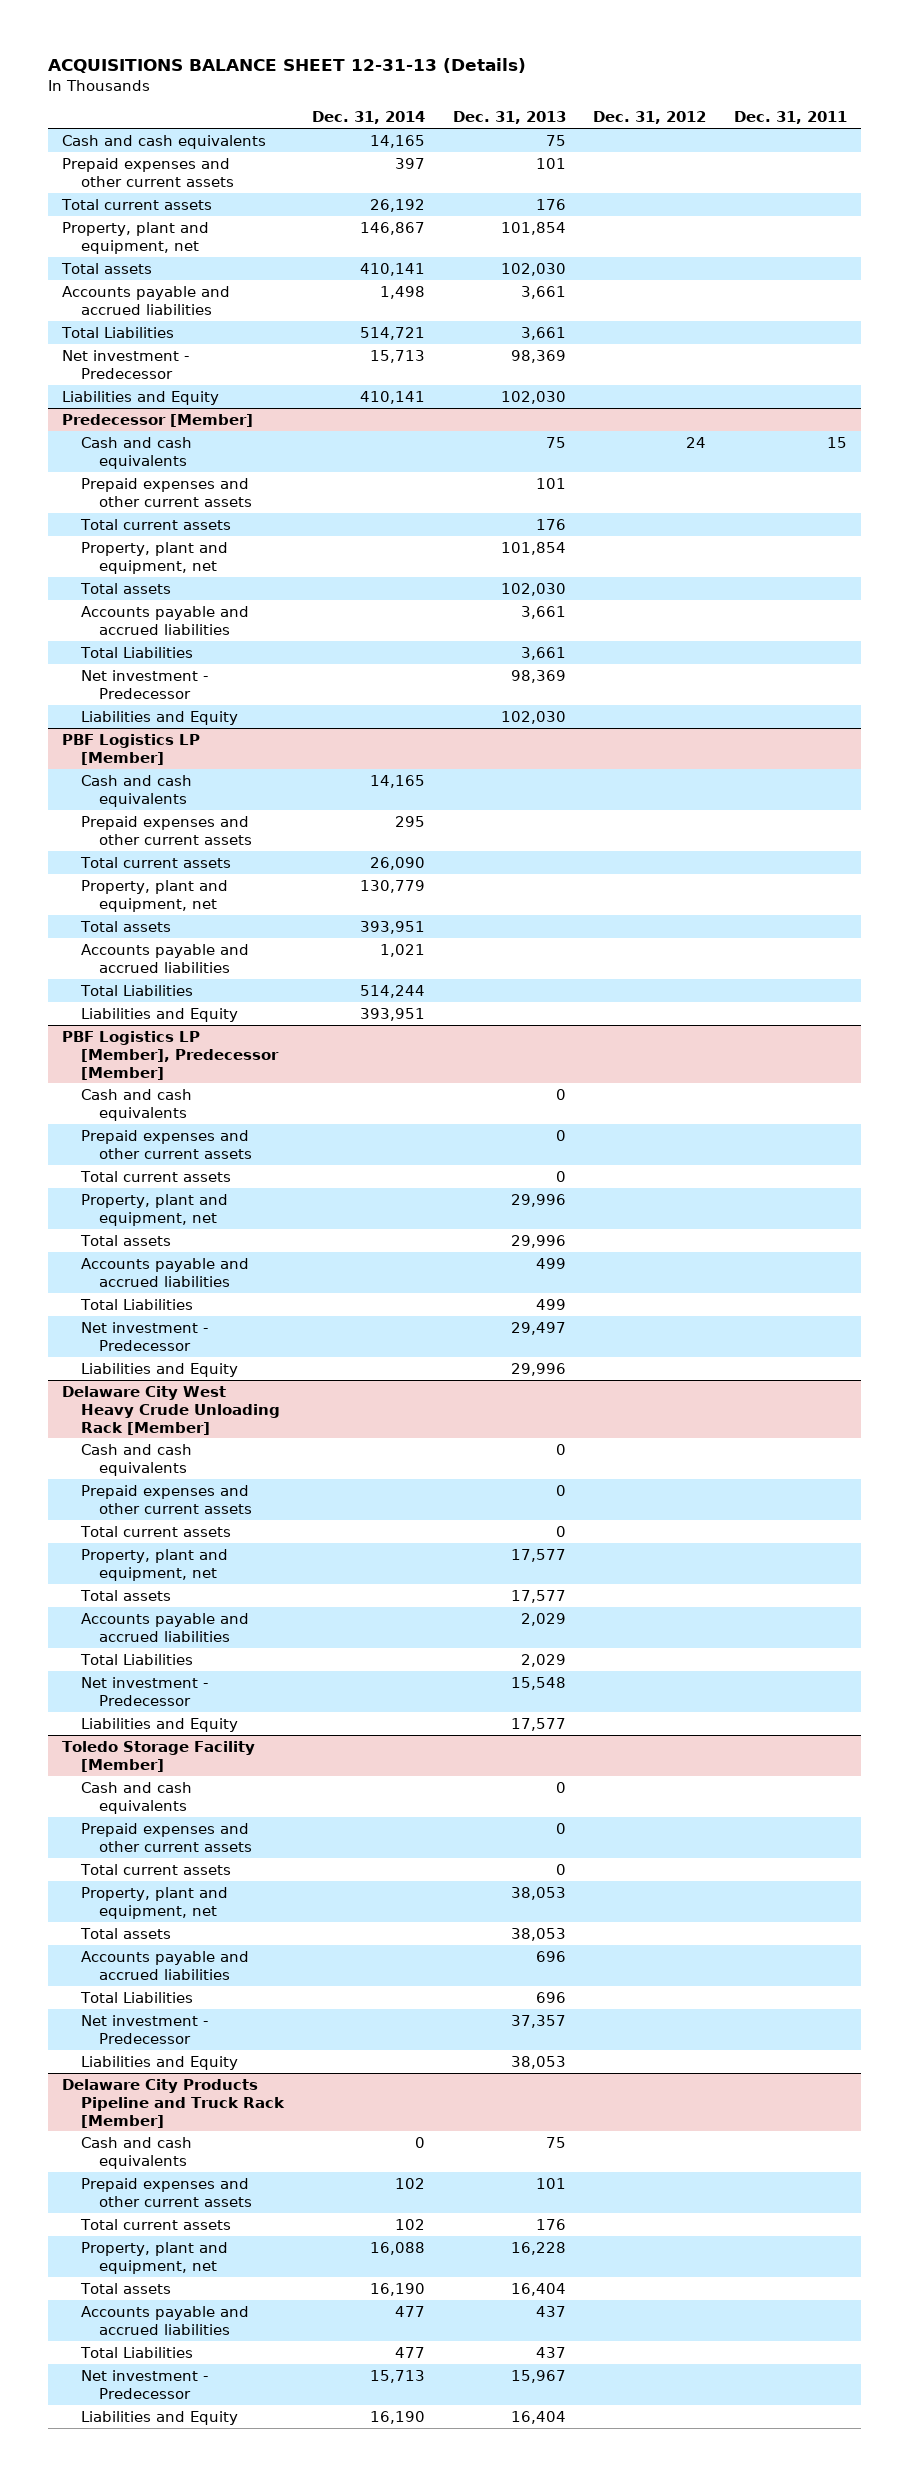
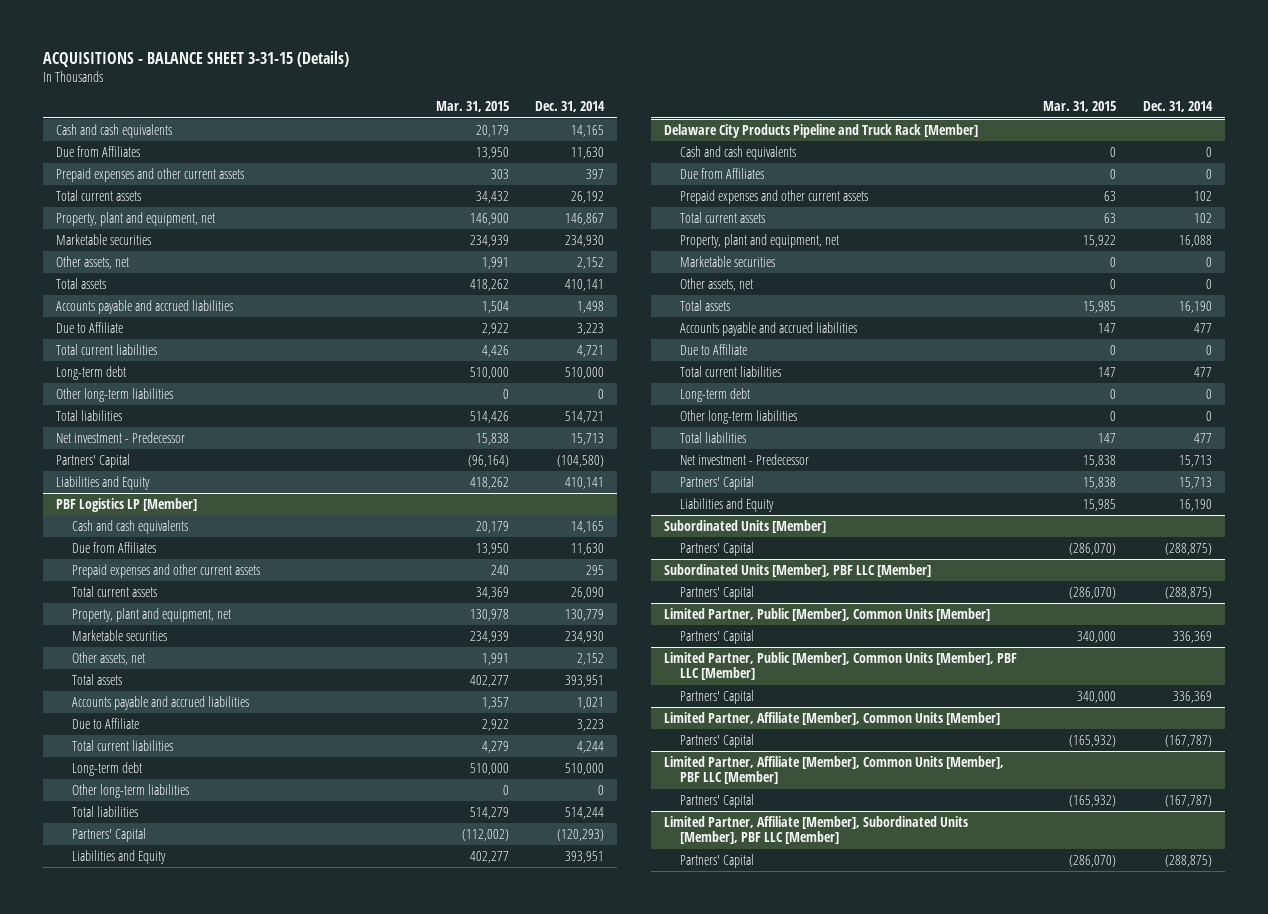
- ACQUISITIONS BALANCE SHEET 12-31-13 (Details)
+ ACQUISITIONS - BALANCE SHEET 3-31-15 (Details)
- | Dec. 31, 2014 | Dec. 31, 2013 | Dec. 31, 2012 | Dec. 31, 2011
+ | Mar. 31, 2015 | Dec. 31, 2014
+ Due from Affiliates | 13,950 | 11,630
+ Marketable securities | 234,939 | 234,930
+ Other assets, net | 1,991 | 2,152
- Total Liabilities | 514,721 | 3,661 | |
+ Due to Affiliate | 2,922 | 3,223
+ Total current liabilities | 4,426 | 4,721
+ Long-term debt | 510,000 | 510,000
+ Other long-term liabilities | 0 | 0
+ Total liabilities | 514,426 | 514,721
+ Partners' Capital | (96,164) | (104,580)
- Predecessor [Member]
- Cash and cash equivalents | | 75 | 24 | 15
- Prepaid expenses and other current assets | | 101 | |
- Total current assets | | 176 | |
- Property, plant and equipment, net | | 101,854 | |
- Total assets | | 102,030 | |
- Accounts payable and accrued liabilities | | 3,661 | |
- Total Liabilities | | 3,661 | |
- Net investment - Predecessor | | 98,369 | |
- Liabilities and Equity | | 102,030 | |
@ PBF Logistics LP [Member]
+ Due from Affiliates | 13,950 | 11,630
+ Marketable securities | 234,939 | 234,930
+ Other assets, net | 1,991 | 2,152
- Total Liabilities | 514,244 | | |
+ Due to Affiliate | 2,922 | 3,223
+ Total current liabilities | 4,279 | 4,244
+ Long-term debt | 510,000 | 510,000
+ Other long-term liabilities | 0 | 0
+ Total liabilities | 514,279 | 514,244
+ Partners' Capital | (112,002) | (120,293)
- PBF Logistics LP [Member], Predecessor [Member]
- Cash and cash equivalents | | 0 | |
- Prepaid expenses and other current assets | | 0 | |
- Total current assets | | 0 | |
- Property, plant and equipment, net | | 29,996 | |
- Total assets | | 29,996 | |
- Accounts payable and accrued liabilities | | 499 | |
- Total Liabilities | | 499 | |
- Net investment - Predecessor | | 29,497 | |
- Liabilities and Equity | | 29,996 | |
- Delaware City West Heavy Crude Unloading Rack [Member]
- Cash and cash equivalents | | 0 | |
- Prepaid expenses and other current assets | | 0 | |
- Total current assets | | 0 | |
- Property, plant and equipment, net | | 17,577 | |
- Total assets | | 17,577 | |
- Accounts payable and accrued liabilities | | 2,029 | |
- Total Liabilities | | 2,029 | |
- Net investment - Predecessor | | 15,548 | |
- Liabilities and Equity | | 17,577 | |
- Toledo Storage Facility [Member]
- Cash and cash equivalents | | 0 | |
- Prepaid expenses and other current assets | | 0 | |
- Total current assets | | 0 | |
- Property, plant and equipment, net | | 38,053 | |
- Total assets | | 38,053 | |
- Accounts payable and accrued liabilities | | 696 | |
- Total Liabilities | | 696 | |
- Net investment - Predecessor | | 37,357 | |
- Liabilities and Equity | | 38,053 | |
@ Delaware City Products Pipeline and Truck Rack [Member]
+ Due from Affiliates | 0 | 0
+ Marketable securities | 0 | 0
+ Other assets, net | 0 | 0
- Total Liabilities | 477 | 437 | |
+ Due to Affiliate | 0 | 0
+ Total current liabilities | 147 | 477
+ Long-term debt | 0 | 0
+ Other long-term liabilities | 0 | 0
+ Total liabilities | 147 | 477
+ Partners' Capital | 15,838 | 15,713
+ Subordinated Units [Member]
+ Partners' Capital | (286,070) | (288,875)
+ Subordinated Units [Member], PBF LLC [Member]
+ Partners' Capital | (286,070) | (288,875)
+ Limited Partner, Public [Member], Common Units [Member]
+ Partners' Capital | 340,000 | 336,369
+ Limited Partner, Public [Member], Common Units [Member], PBF LLC [Member]
+ Partners' Capital | 340,000 | 336,369
+ Limited Partner, Affiliate [Member], Common Units [Member]
+ Partners' Capital | (165,932) | (167,787)
+ Limited Partner, Affiliate [Member], Common Units [Member], PBF LLC [Member]
+ Partners' Capital | (165,932) | (167,787)
+ Limited Partner, Affiliate [Member], Subordinated Units [Member], PBF LLC [Member]
+ Partners' Capital | (286,070) | (288,875)

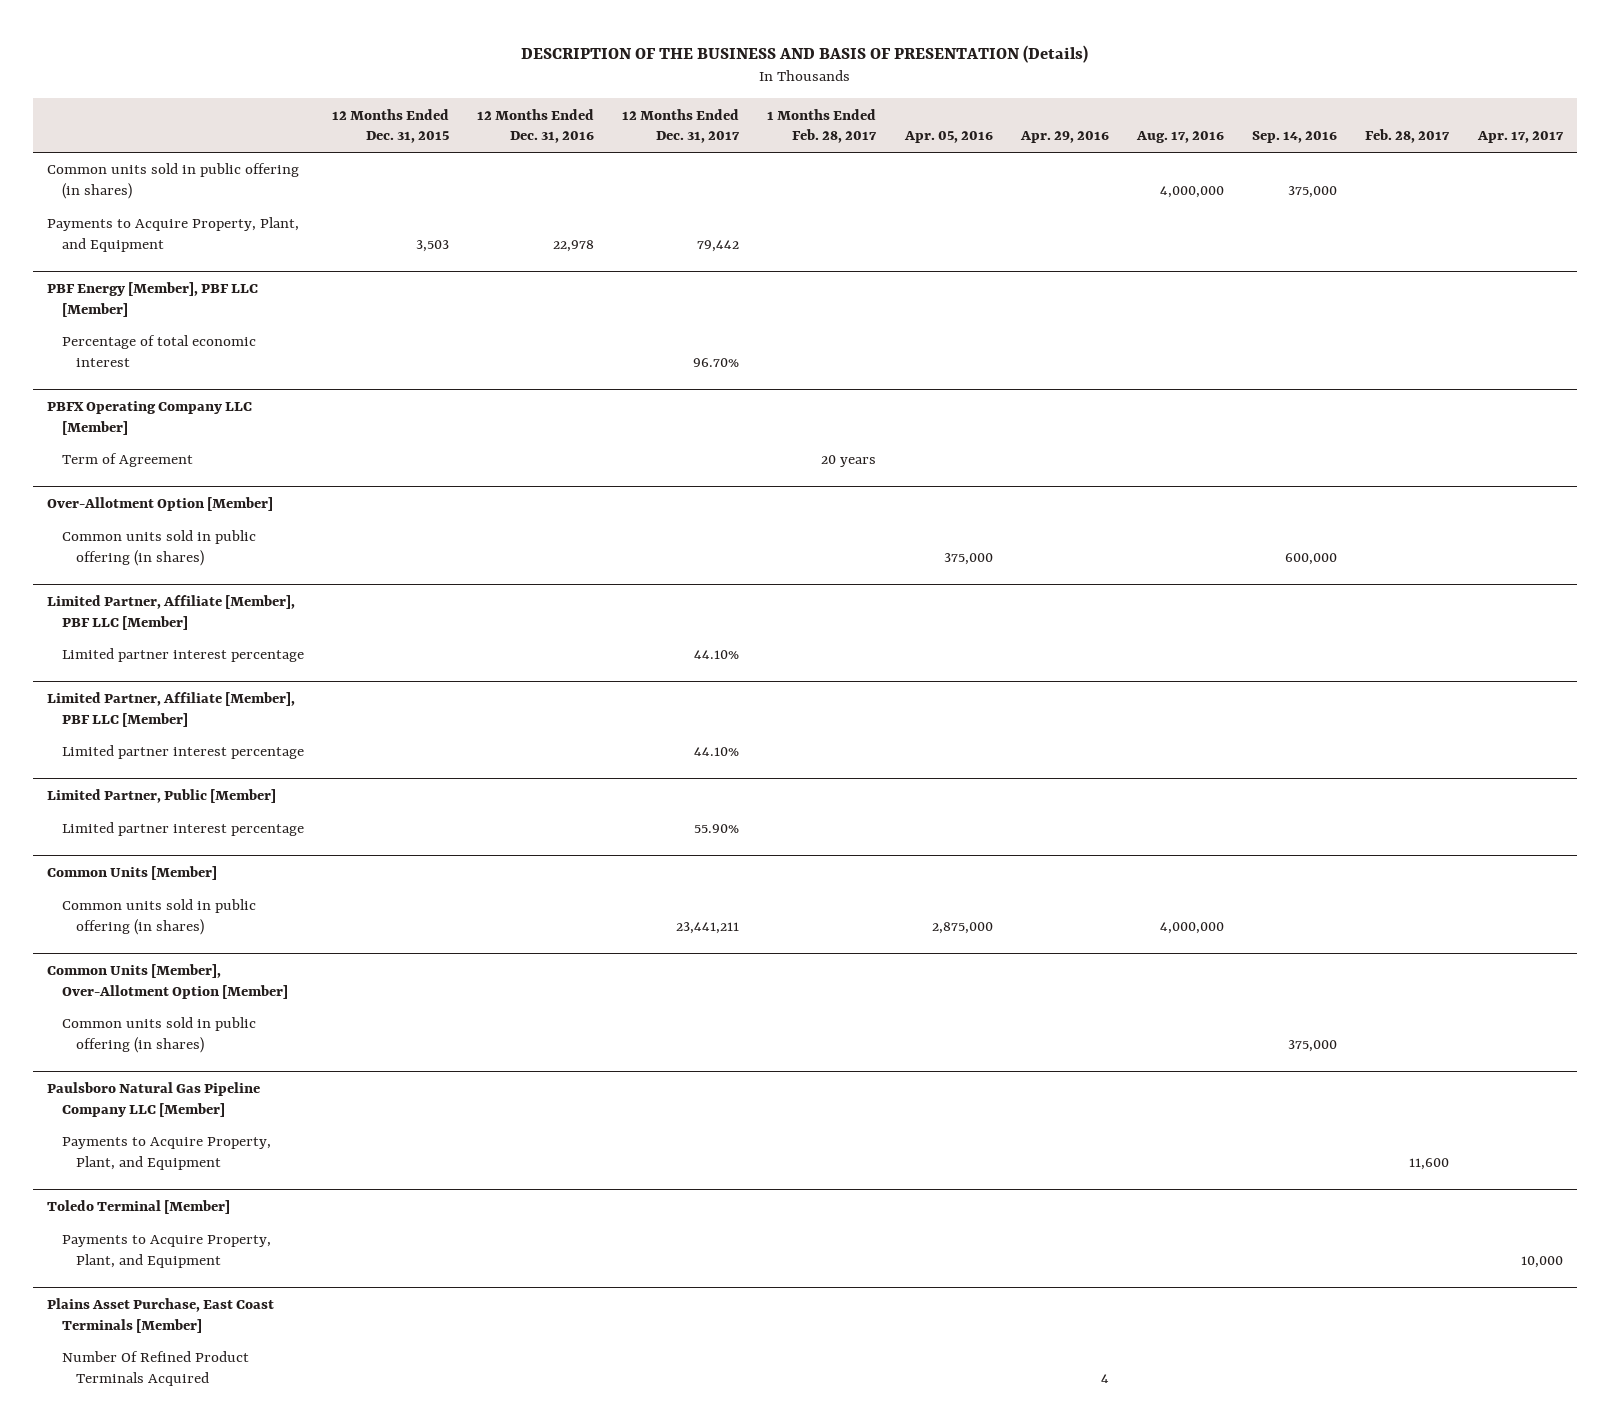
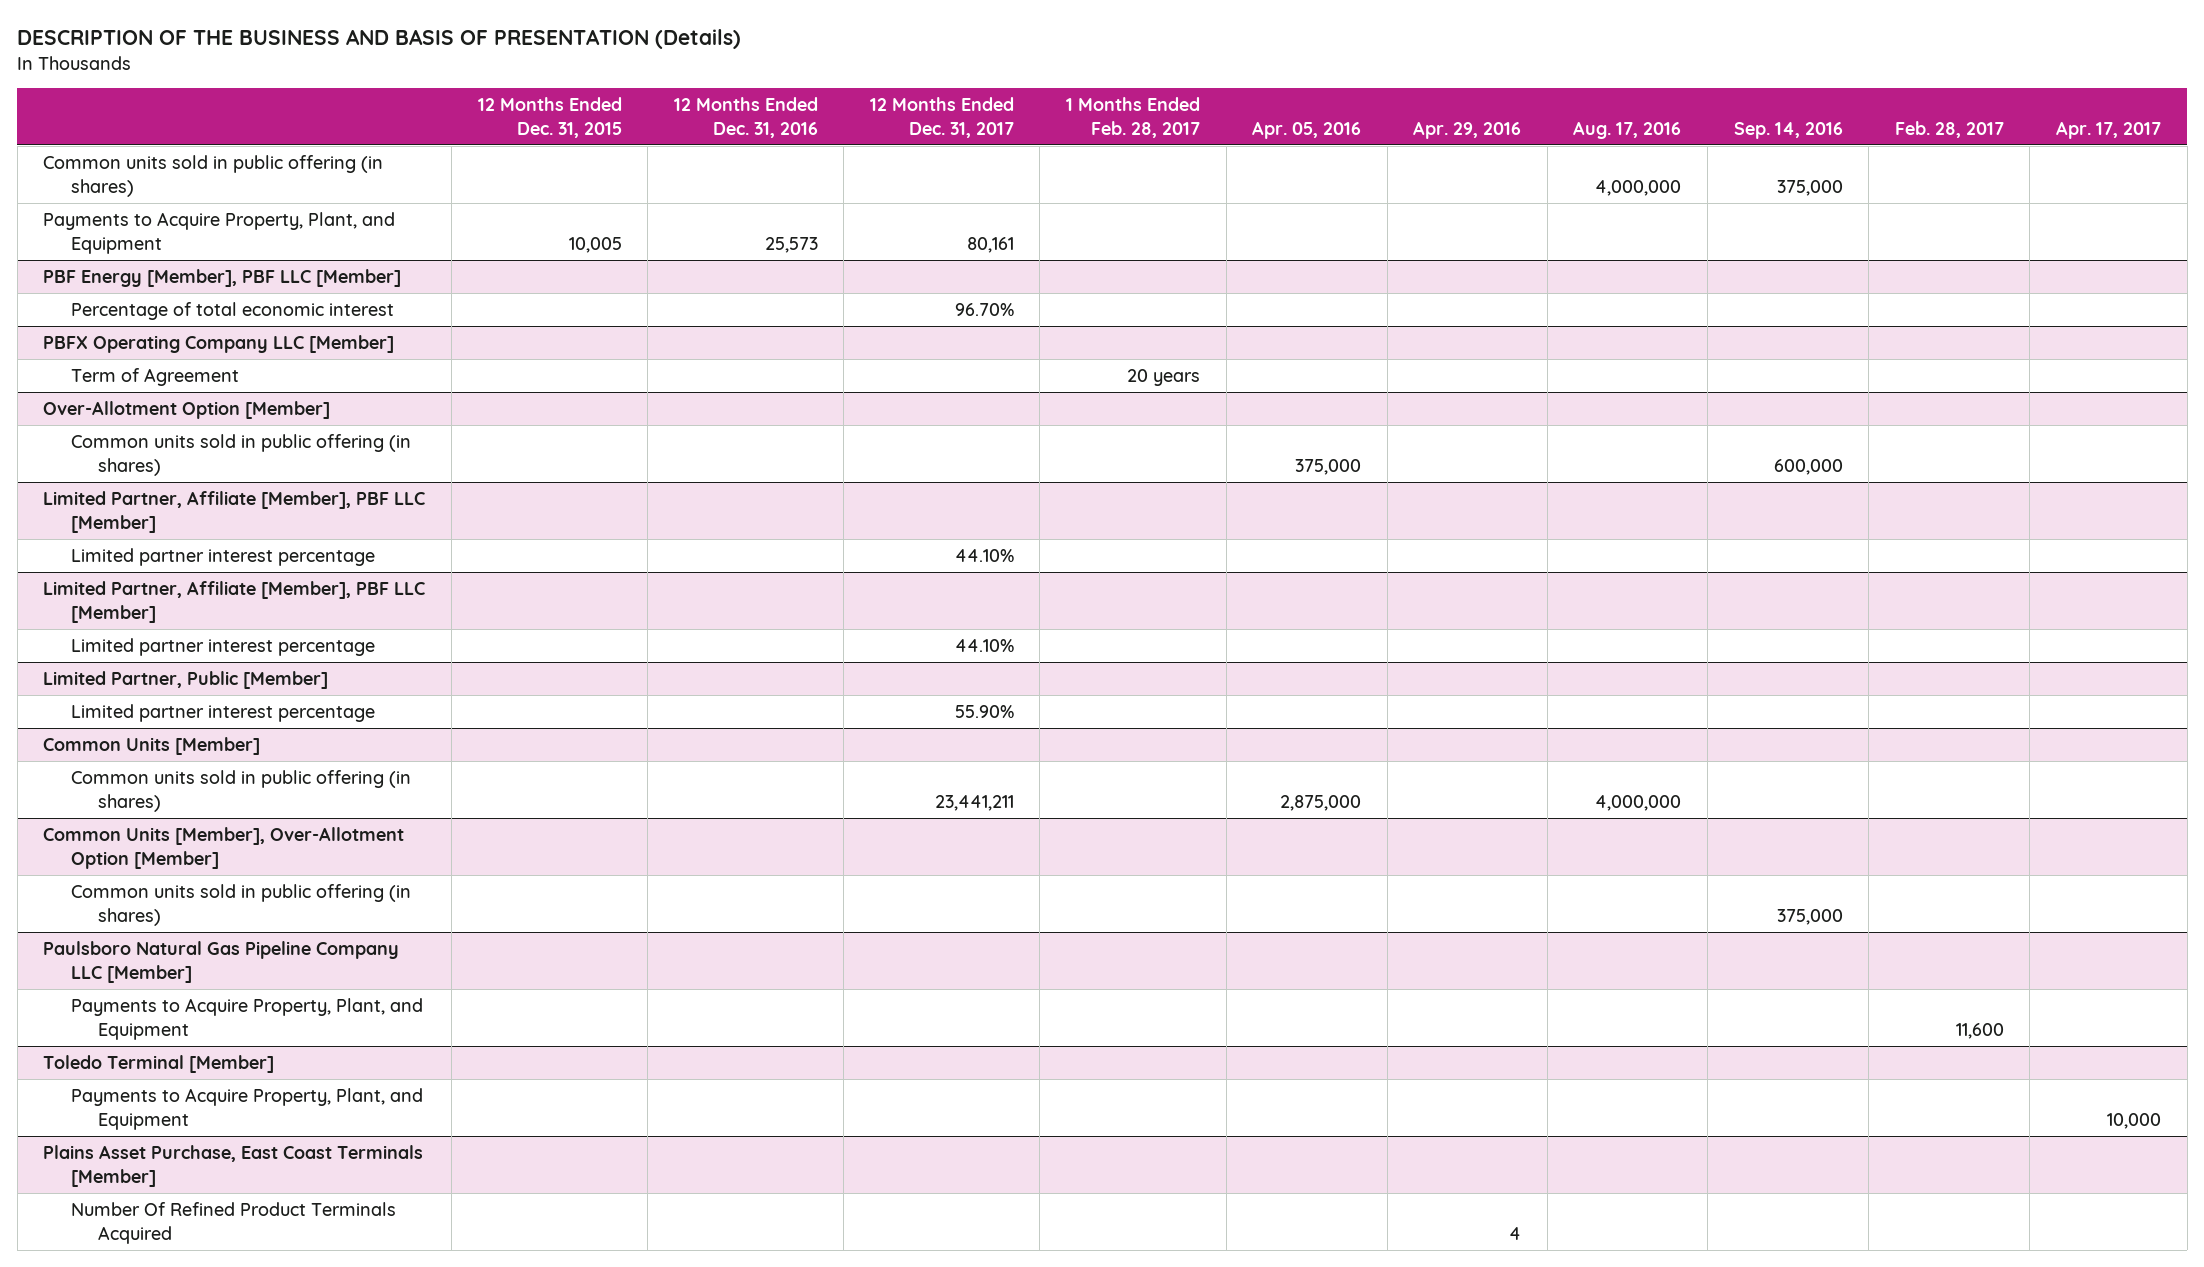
- Payments to Acquire Property, Plant, and Equipment | 3,503 | 22,978 | 79,442 | | | | | | |
+ Payments to Acquire Property, Plant, and Equipment | 10,005 | 25,573 | 80,161 | | | | | | |

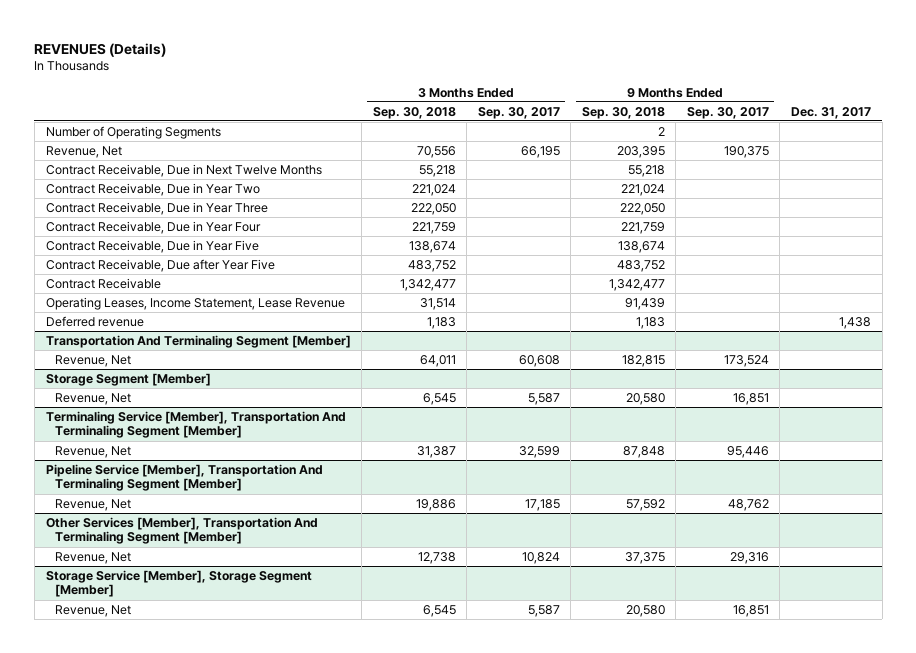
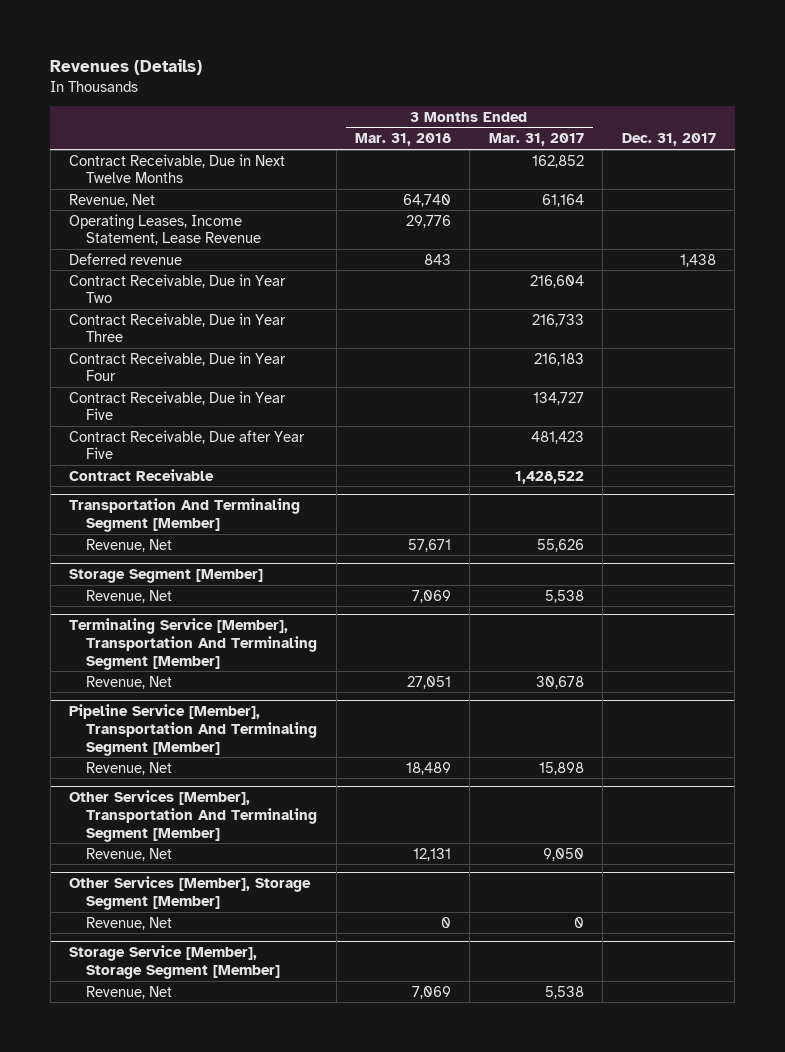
- REVENUES (Details)
+ Revenues (Details)
- | 3 Months Ended Sep. 30, 2018 | 3 Months Ended Sep. 30, 2017 | 9 Months Ended Sep. 30, 2018 | 9 Months Ended Sep. 30, 2017 | Dec. 31, 2017
+ | 3 Months Ended Mar. 31, 2018 | 3 Months Ended Mar. 31, 2017 | Dec. 31, 2017
- Number of Operating Segments | | | 2 | |
moved down: Revenue, Net | 64,740 | 61,164 |
moved up: Operating Leases, Income Statement, Lease Revenue | 29,776 | |
moved up: Deferred revenue | 843 | | 1,438
+ Other Services [Member], Storage Segment [Member]
+ Revenue, Net | 0 | 0 |

